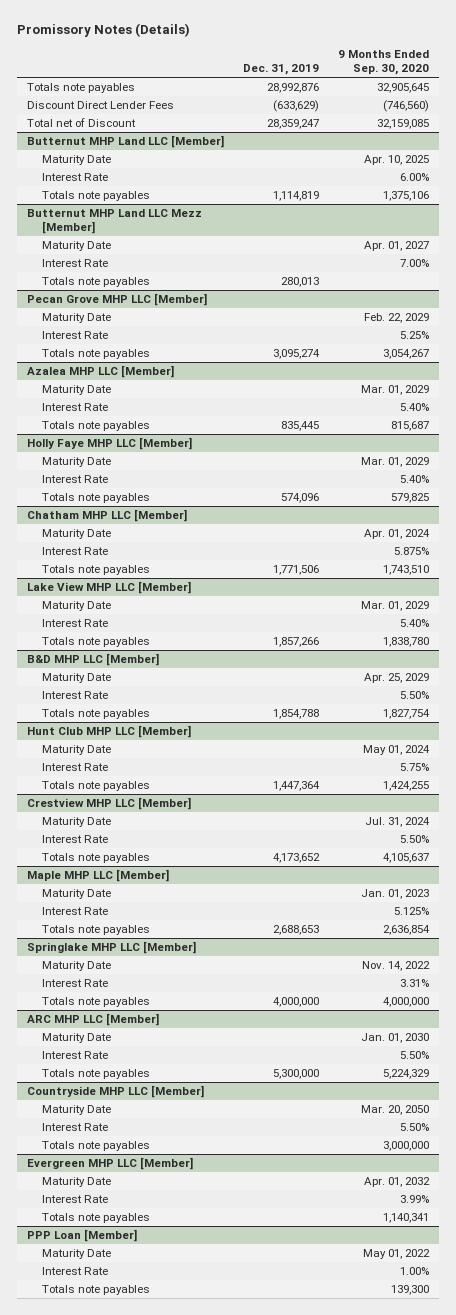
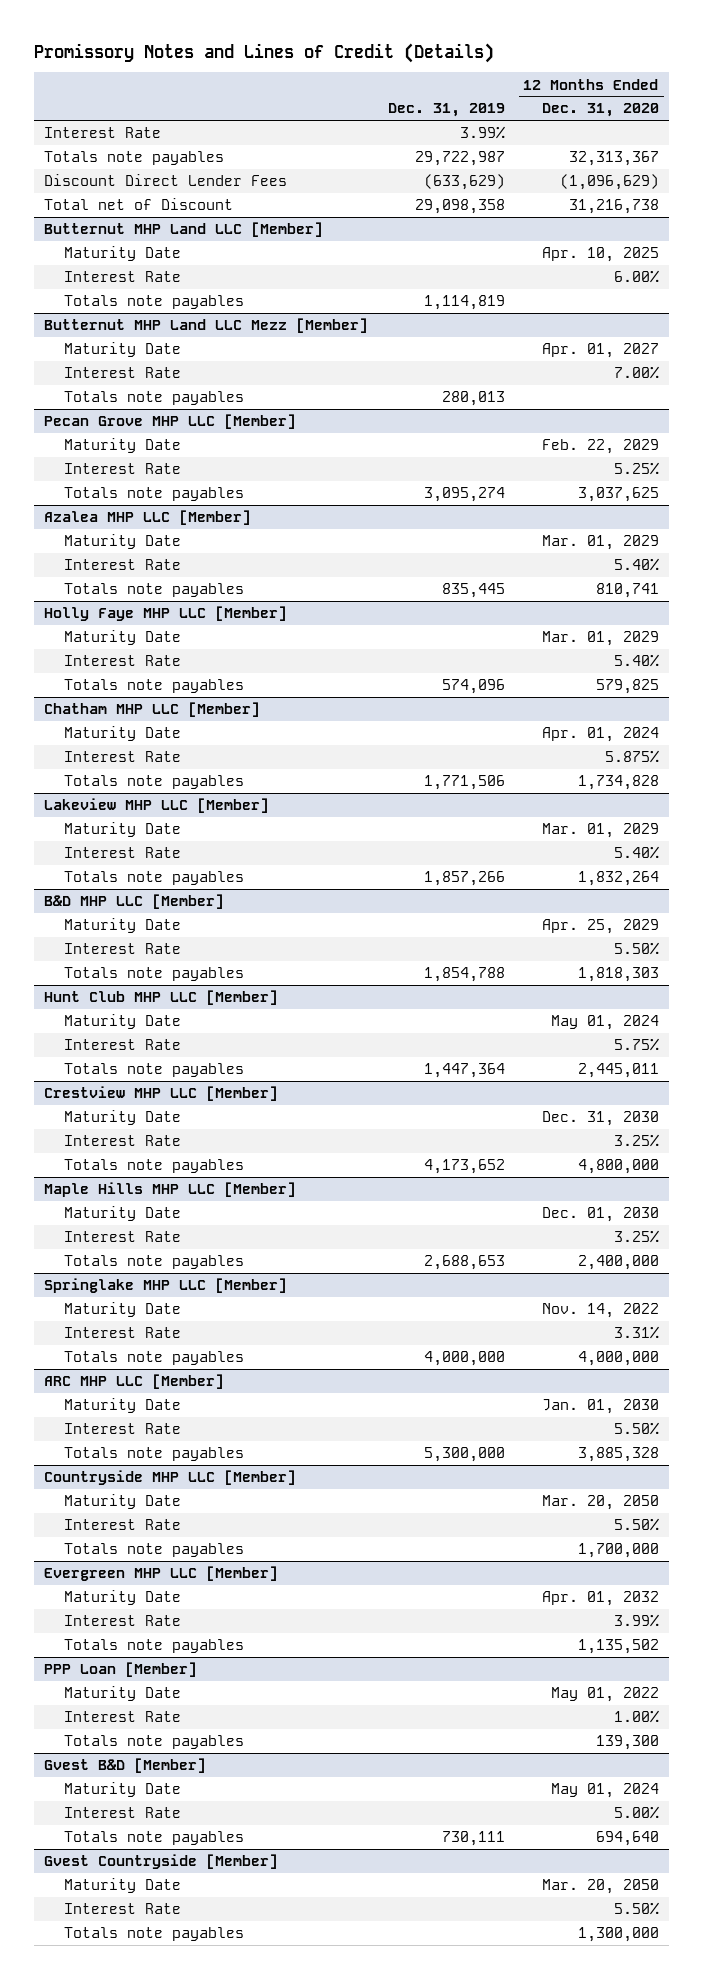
- Promissory Notes (Details)
+ Promissory Notes and Lines of Credit (Details)
- | Dec. 31, 2019 | 9 Months Ended Sep. 30, 2020
+ | Dec. 31, 2019 | 12 Months Ended Dec. 31, 2020
- Totals note payables | 28,992,876 | 32,905,645
+ Interest Rate | 3.99% |
+ Totals note payables | 29,722,987 | 32,313,367
- Total net of Discount | 28,359,247 | 32,159,085
+ Total net of Discount | 29,098,358 | 31,216,738
- Lake View MHP LLC [Member]
+ Lakeview MHP LLC [Member]
- Maple MHP LLC [Member]
+ Maple Hills MHP LLC [Member]
+ Gvest B&D [Member]
+ Maturity Date | | May 01, 2024
+ Interest Rate | | 5.00%
+ Totals note payables | 730,111 | 694,640
+ Gvest Countryside [Member]
+ Maturity Date | | Mar. 20, 2050
+ Interest Rate | | 5.50%
+ Totals note payables | | 1,300,000

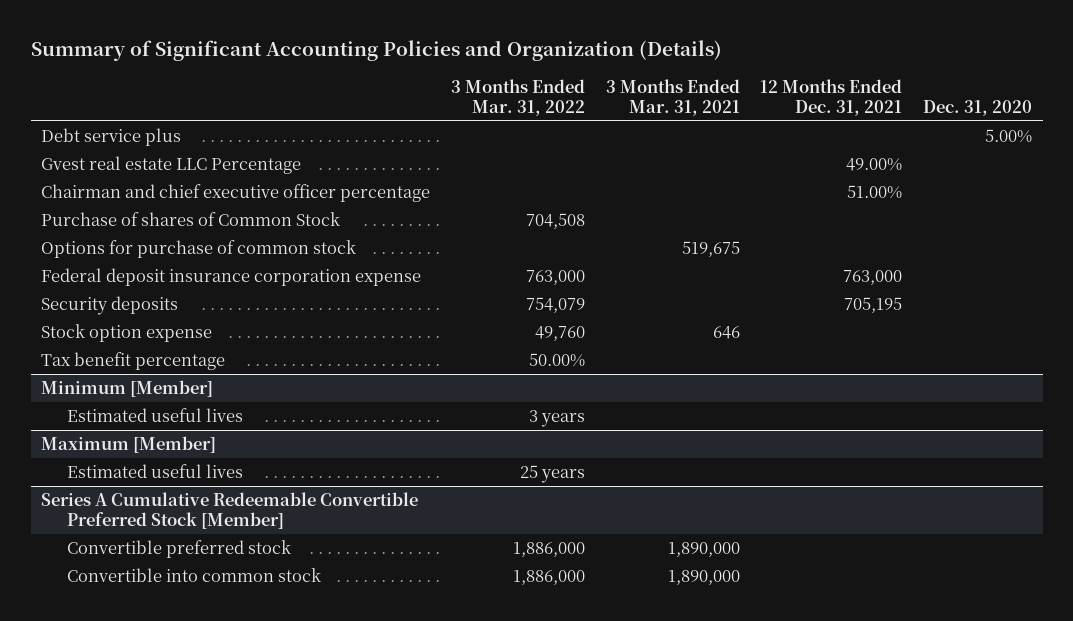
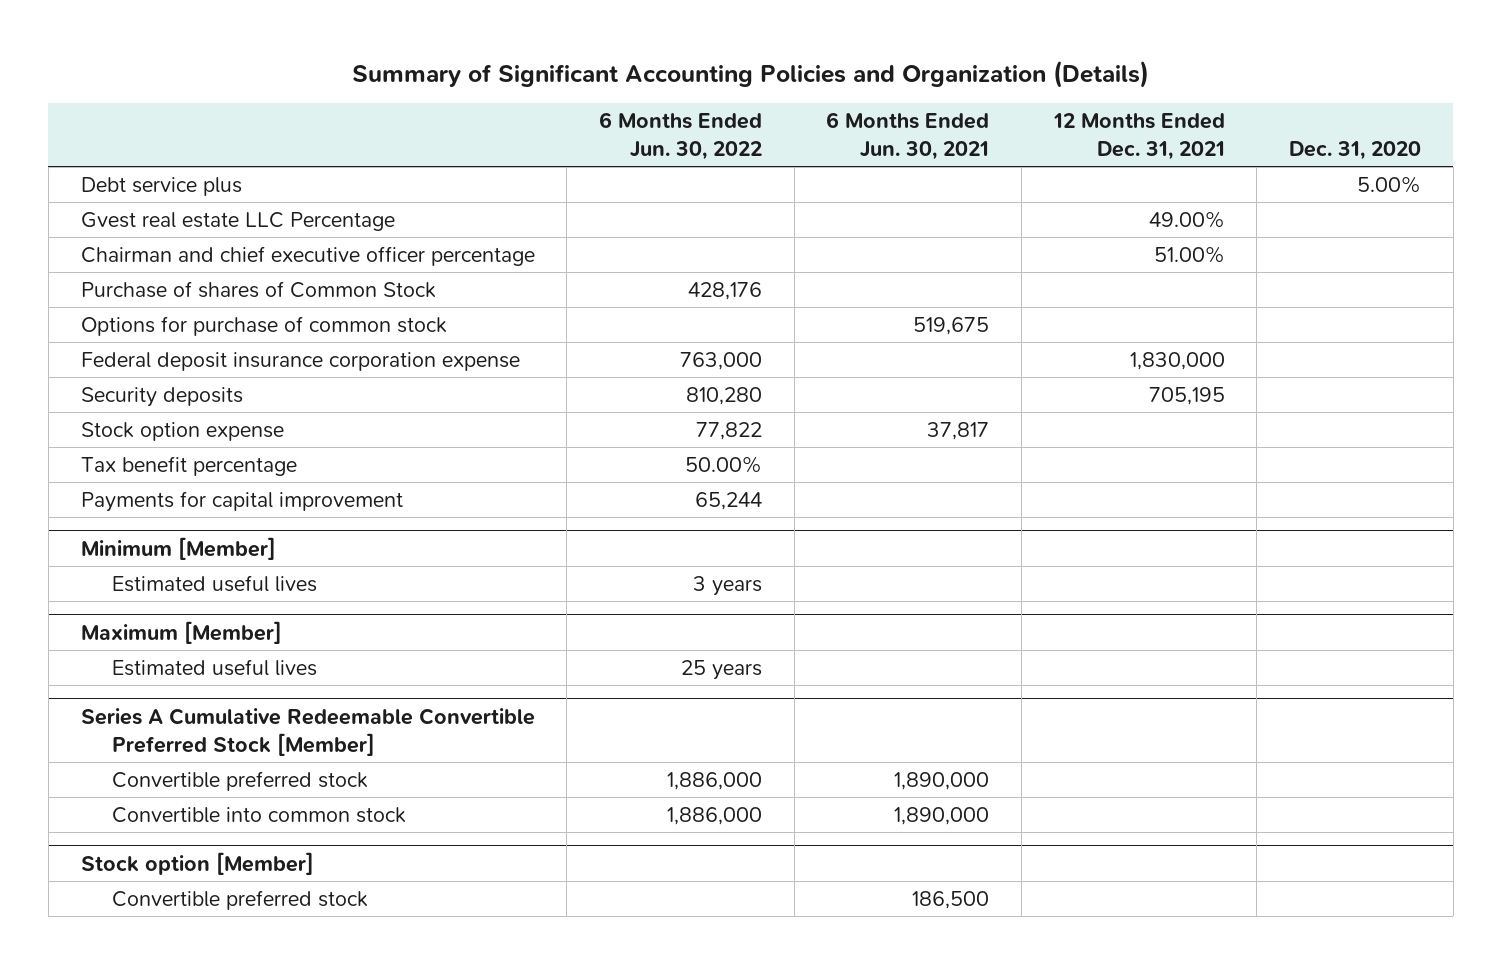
- | 3 Months Ended Mar. 31, 2022 | 3 Months Ended Mar. 31, 2021 | 12 Months Ended Dec. 31, 2021 | Dec. 31, 2020
+ | 6 Months Ended Jun. 30, 2022 | 6 Months Ended Jun. 30, 2021 | 12 Months Ended Dec. 31, 2021 | Dec. 31, 2020
- Federal deposit insurance corporation expense | 763,000 | | 763,000 |
+ Federal deposit insurance corporation expense | 763,000 | | 1,830,000 |
+ Payments for capital improvement | 65,244 | | |
+ Stock option [Member]
+ Convertible preferred stock | | 186,500 | |

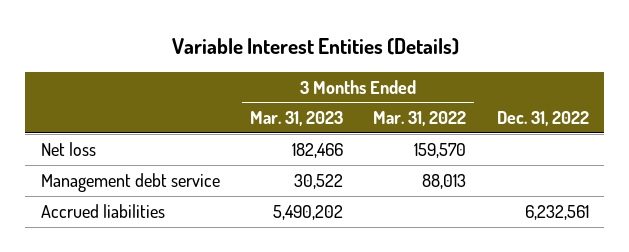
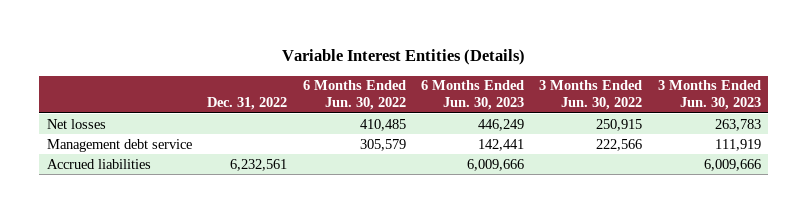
- | 3 Months Ended Mar. 31, 2023 | 3 Months Ended Mar. 31, 2022 | Dec. 31, 2022
+ | Dec. 31, 2022 | 6 Months Ended Jun. 30, 2022 | 6 Months Ended Jun. 30, 2023 | 3 Months Ended Jun. 30, 2022 | 3 Months Ended Jun. 30, 2023
- Net loss | 182,466 | 159,570 |
+ Net losses | | 410,485 | 446,249 | 250,915 | 263,783

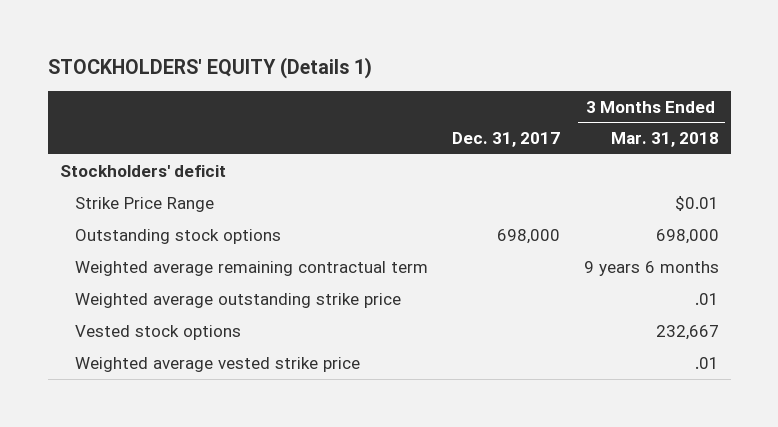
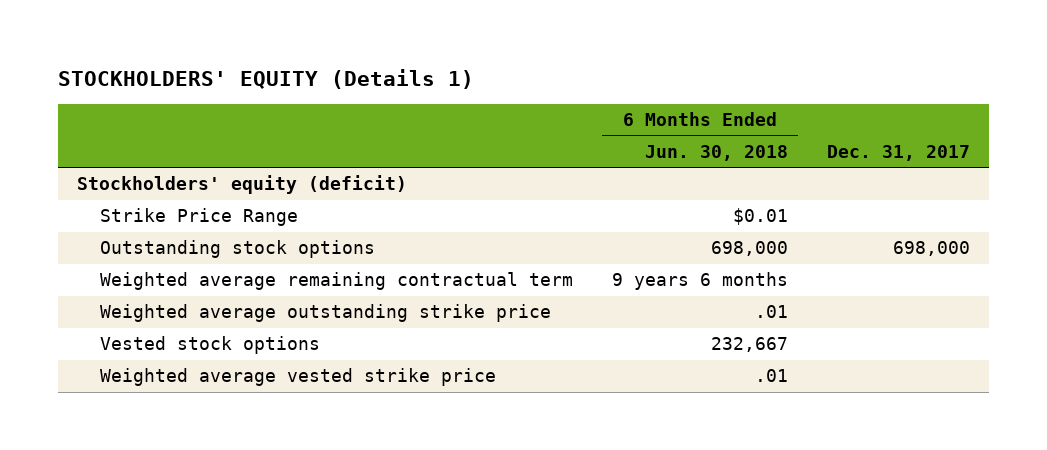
- | Dec. 31, 2017 | 3 Months Ended Mar. 31, 2018
+ | 6 Months Ended Jun. 30, 2018 | Dec. 31, 2017
- Stockholders' deficit
+ Stockholders' equity (deficit)

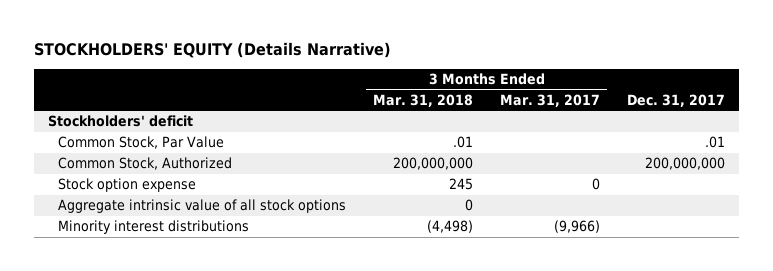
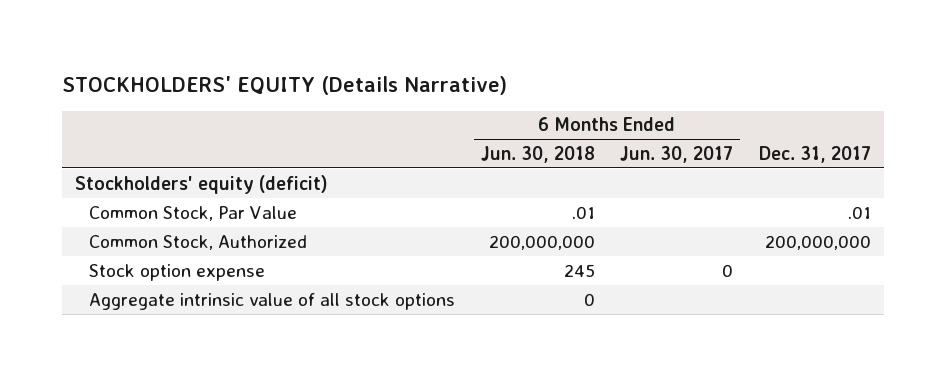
- | 3 Months Ended Mar. 31, 2018 | 3 Months Ended Mar. 31, 2017 | Dec. 31, 2017
+ | 6 Months Ended Jun. 30, 2018 | 6 Months Ended Jun. 30, 2017 | Dec. 31, 2017
- Stockholders' deficit
+ Stockholders' equity (deficit)
- Minority interest distributions | (4,498) | (9,966) |

